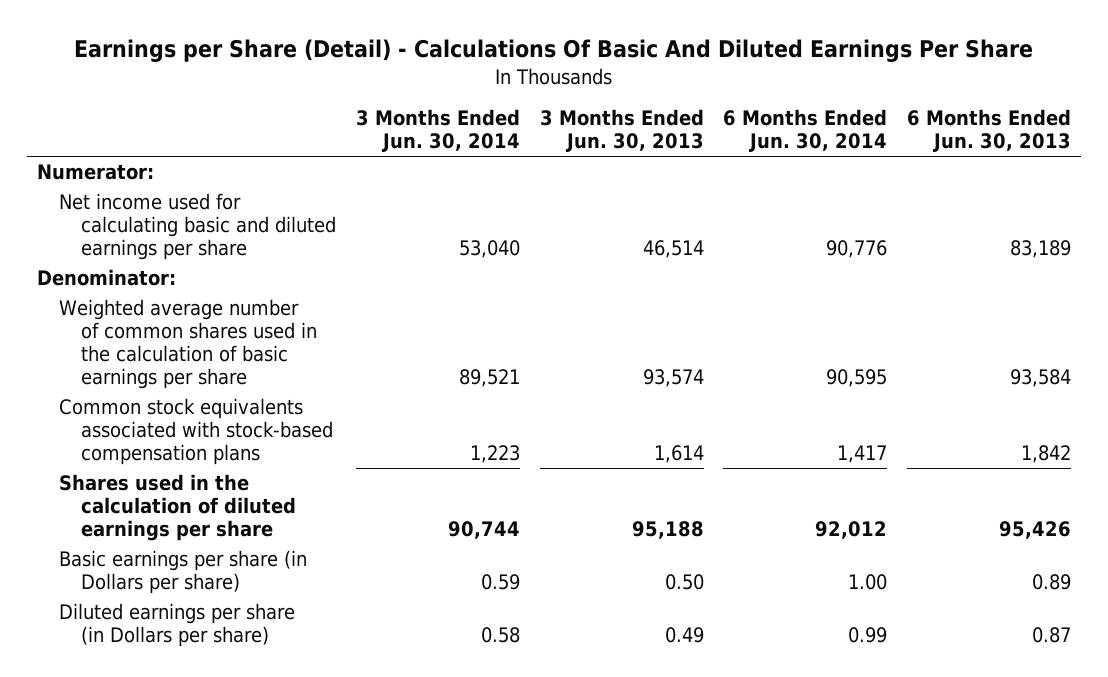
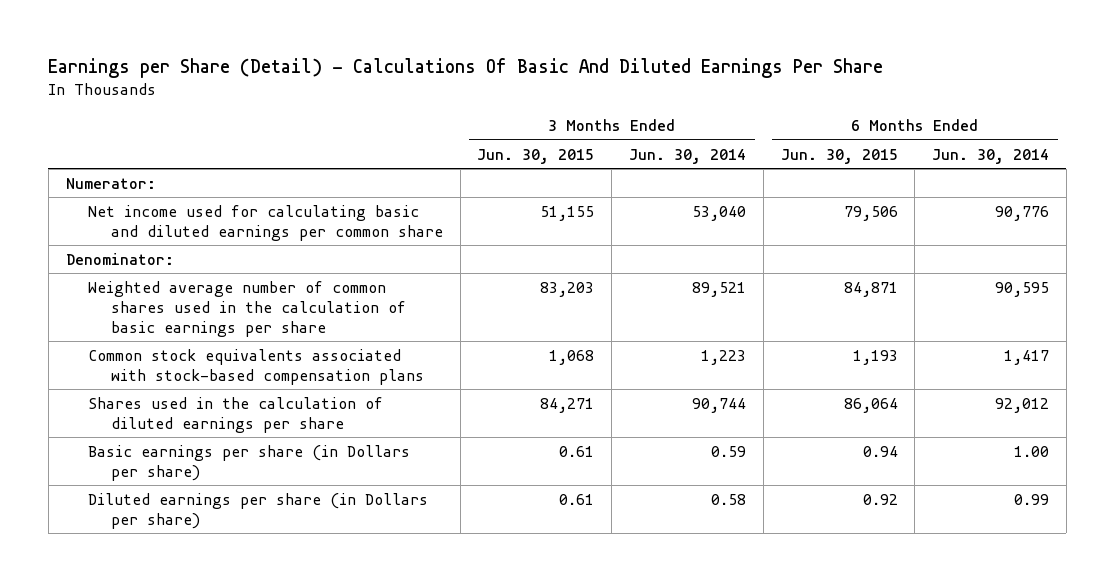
- | 3 Months Ended Jun. 30, 2014 | 3 Months Ended Jun. 30, 2013 | 6 Months Ended Jun. 30, 2014 | 6 Months Ended Jun. 30, 2013
+ | 3 Months Ended Jun. 30, 2015 | 3 Months Ended Jun. 30, 2014 | 6 Months Ended Jun. 30, 2015 | 6 Months Ended Jun. 30, 2014
- Net income used for calculating basic and diluted earnings per share | 53,040 | 46,514 | 90,776 | 83,189
+ Net income used for calculating basic and diluted earnings per common share | 51,155 | 53,040 | 79,506 | 90,776

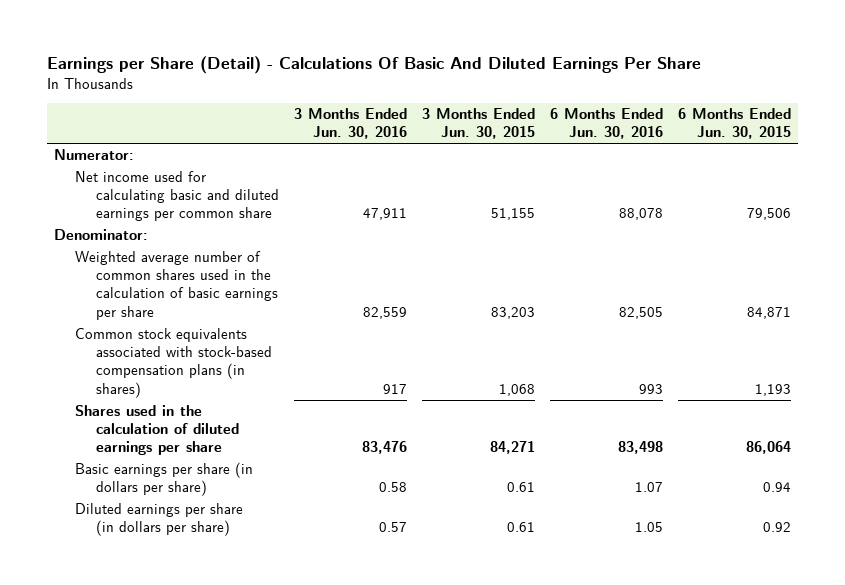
- | 3 Months Ended Jun. 30, 2015 | 3 Months Ended Jun. 30, 2014 | 6 Months Ended Jun. 30, 2015 | 6 Months Ended Jun. 30, 2014
+ | 3 Months Ended Jun. 30, 2016 | 3 Months Ended Jun. 30, 2015 | 6 Months Ended Jun. 30, 2016 | 6 Months Ended Jun. 30, 2015
- Common stock equivalents associated with stock-based compensation plans | 1,068 | 1,223 | 1,193 | 1,417
+ Common stock equivalents associated with stock-based compensation plans (in shares) | 917 | 1,068 | 993 | 1,193
- Basic earnings per share (in Dollars per share) | 0.61 | 0.59 | 0.94 | 1.00
- Diluted earnings per share (in Dollars per share) | 0.61 | 0.58 | 0.92 | 0.99
+ Basic earnings per share (in dollars per share) | 0.58 | 0.61 | 1.07 | 0.94
+ Diluted earnings per share (in dollars per share) | 0.57 | 0.61 | 1.05 | 0.92

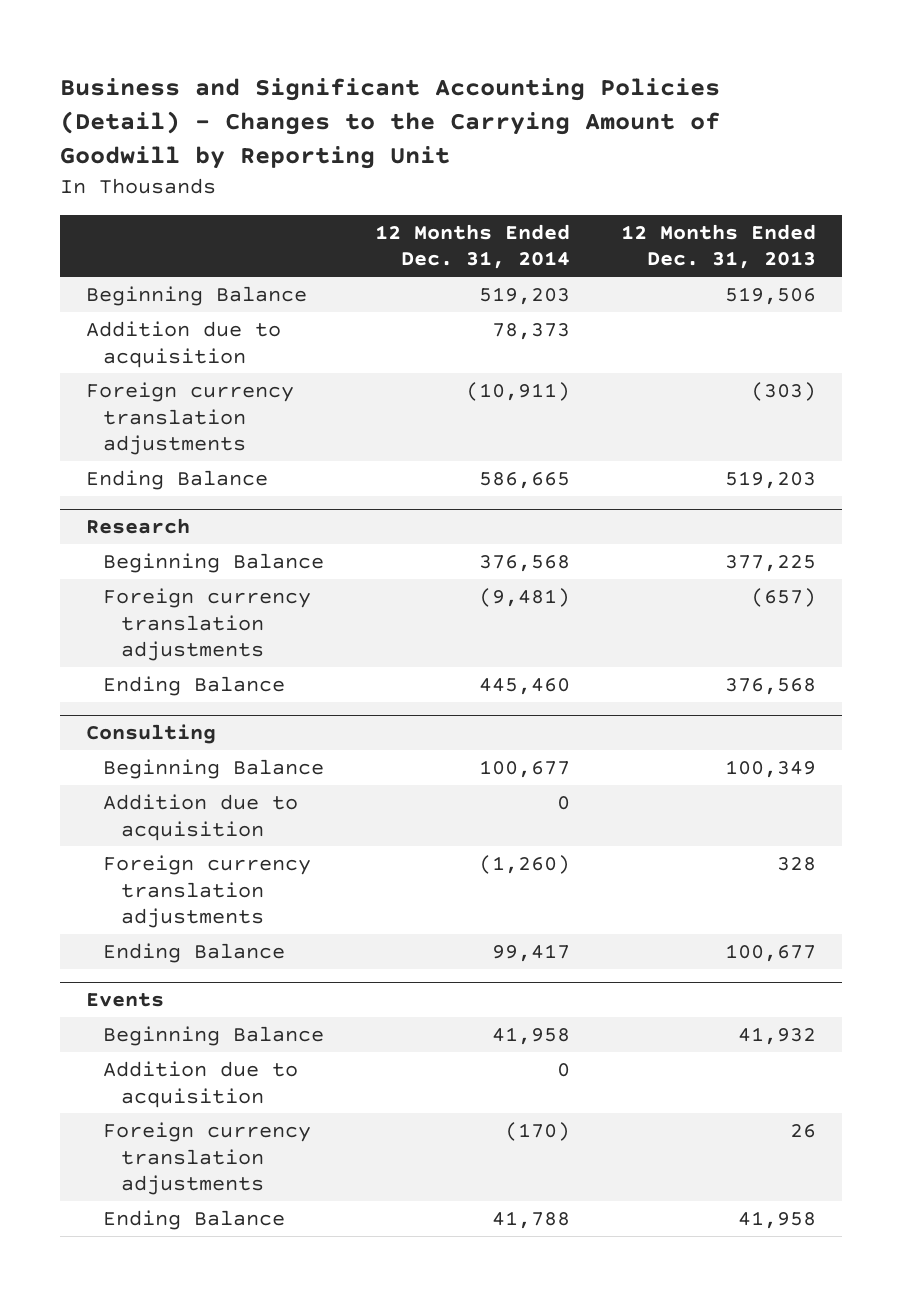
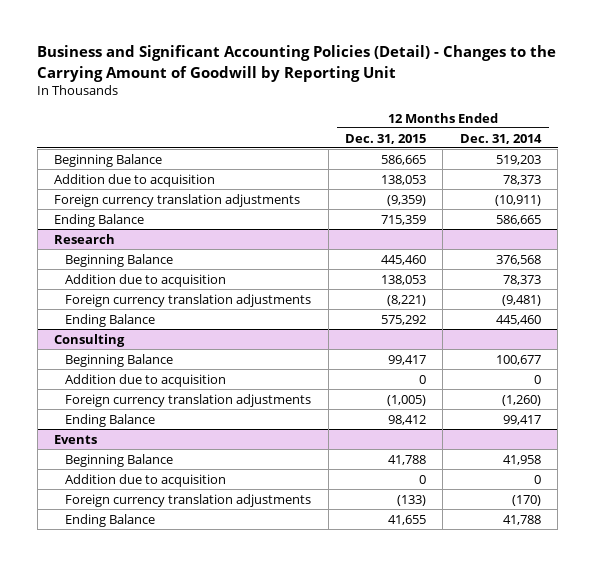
- | 12 Months Ended Dec. 31, 2014 | 12 Months Ended Dec. 31, 2013
+ | 12 Months Ended Dec. 31, 2015 | 12 Months Ended Dec. 31, 2014
@ Research
+ Addition due to acquisition | 138,053 | 78,373

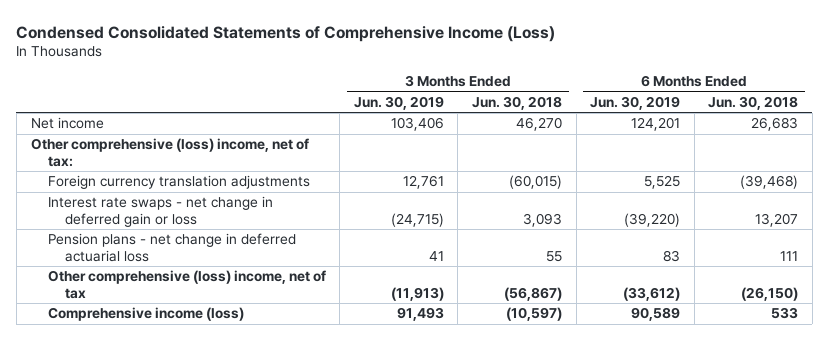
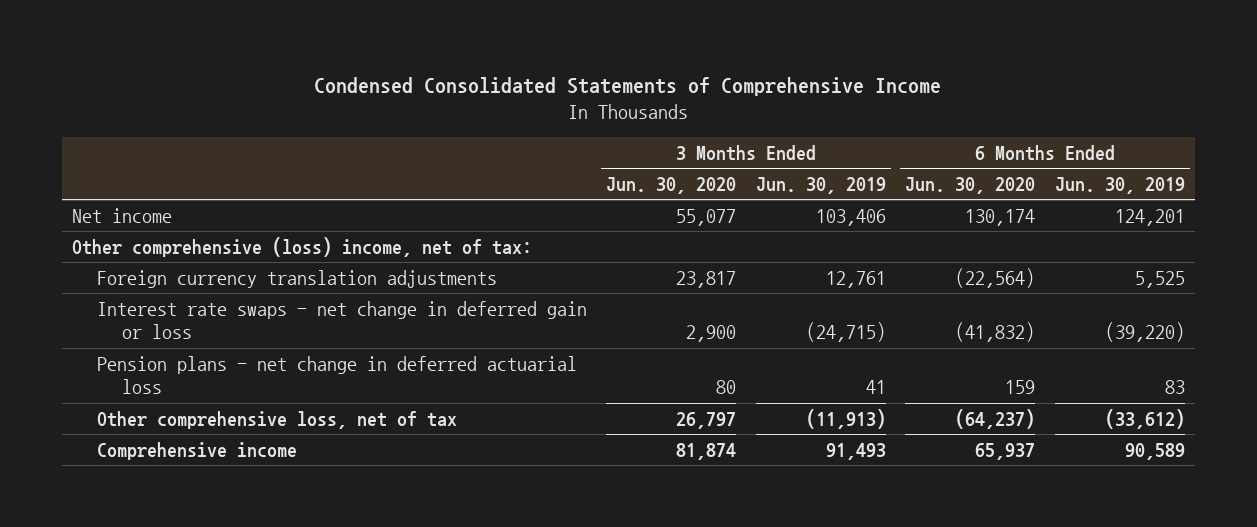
- Condensed Consolidated Statements of Comprehensive Income (Loss)
+ Condensed Consolidated Statements of Comprehensive Income
- | 3 Months Ended Jun. 30, 2019 | 3 Months Ended Jun. 30, 2018 | 6 Months Ended Jun. 30, 2019 | 6 Months Ended Jun. 30, 2018
+ | 3 Months Ended Jun. 30, 2020 | 3 Months Ended Jun. 30, 2019 | 6 Months Ended Jun. 30, 2020 | 6 Months Ended Jun. 30, 2019
- Other comprehensive (loss) income, net of tax | (11,913) | (56,867) | (33,612) | (26,150)
- Comprehensive income (loss) | 91,493 | (10,597) | 90,589 | 533
+ Other comprehensive loss, net of tax | 26,797 | (11,913) | (64,237) | (33,612)
+ Comprehensive income | 81,874 | 91,493 | 65,937 | 90,589

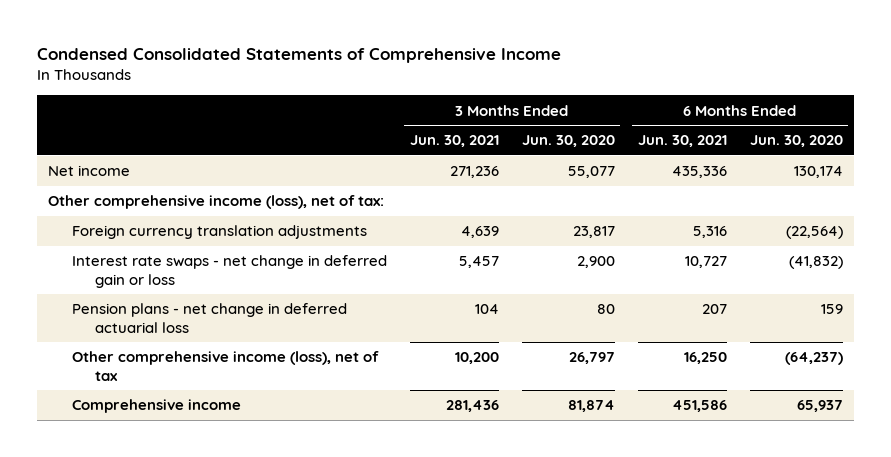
- | 3 Months Ended Jun. 30, 2020 | 3 Months Ended Jun. 30, 2019 | 6 Months Ended Jun. 30, 2020 | 6 Months Ended Jun. 30, 2019
+ | 3 Months Ended Jun. 30, 2021 | 3 Months Ended Jun. 30, 2020 | 6 Months Ended Jun. 30, 2021 | 6 Months Ended Jun. 30, 2020
- Other comprehensive (loss) income, net of tax:
+ Other comprehensive income (loss), net of tax:
- Other comprehensive loss, net of tax | 26,797 | (11,913) | (64,237) | (33,612)
+ Other comprehensive income (loss), net of tax | 10,200 | 26,797 | 16,250 | (64,237)

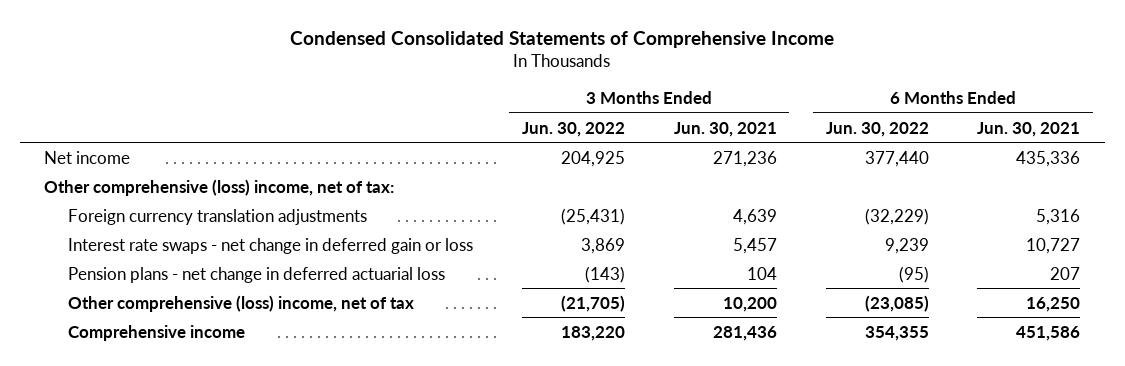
- | 3 Months Ended Jun. 30, 2021 | 3 Months Ended Jun. 30, 2020 | 6 Months Ended Jun. 30, 2021 | 6 Months Ended Jun. 30, 2020
+ | 3 Months Ended Jun. 30, 2022 | 3 Months Ended Jun. 30, 2021 | 6 Months Ended Jun. 30, 2022 | 6 Months Ended Jun. 30, 2021
- Other comprehensive income (loss), net of tax:
+ Other comprehensive (loss) income, net of tax:
- Other comprehensive income (loss), net of tax | 10,200 | 26,797 | 16,250 | (64,237)
+ Other comprehensive (loss) income, net of tax | (21,705) | 10,200 | (23,085) | 16,250

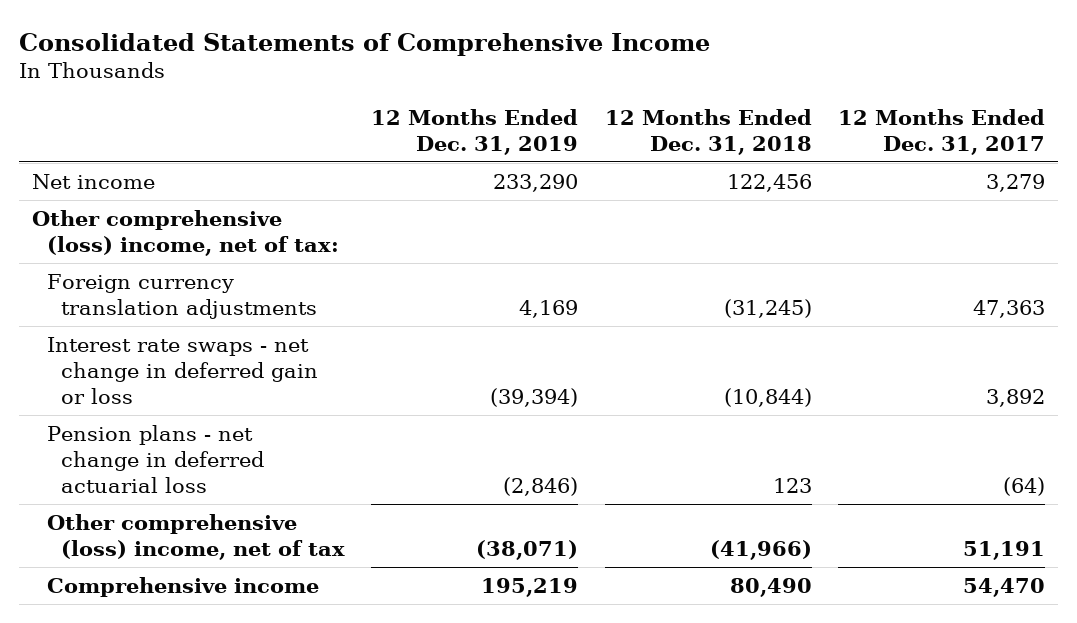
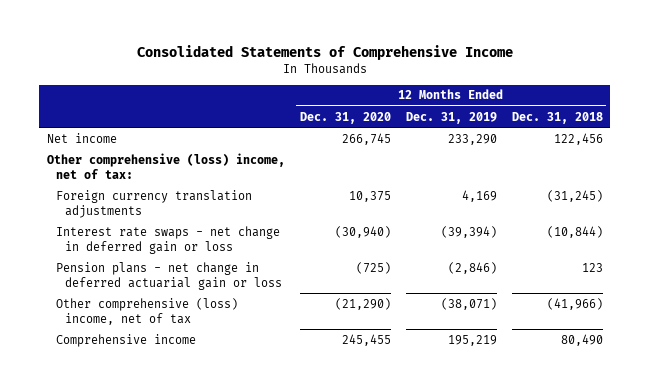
- | 12 Months Ended Dec. 31, 2019 | 12 Months Ended Dec. 31, 2018 | 12 Months Ended Dec. 31, 2017
+ | 12 Months Ended Dec. 31, 2020 | 12 Months Ended Dec. 31, 2019 | 12 Months Ended Dec. 31, 2018
- Pension plans - net change in deferred actuarial loss | (2,846) | 123 | (64)
+ Pension plans - net change in deferred actuarial gain or loss | (725) | (2,846) | 123

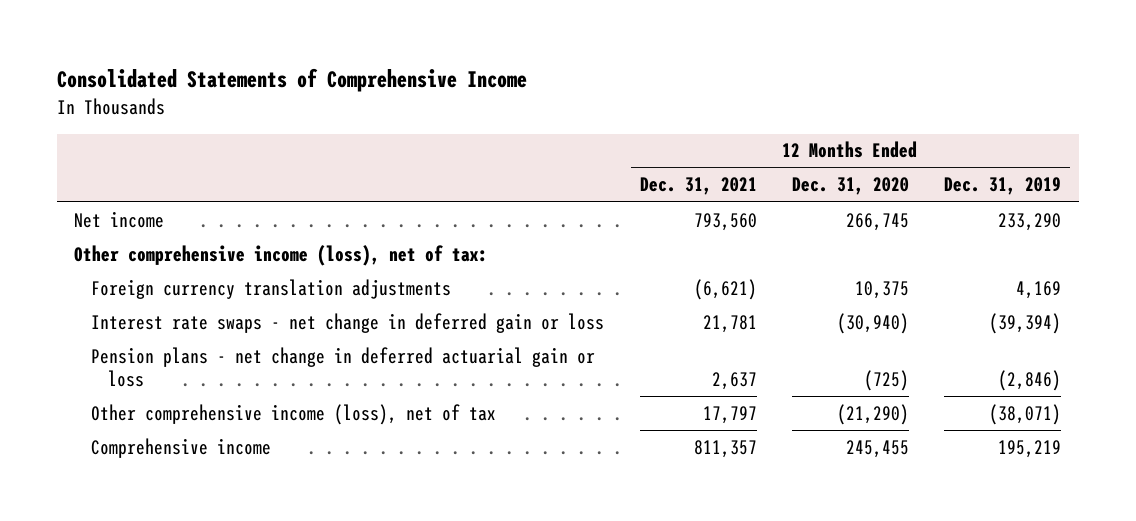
- | 12 Months Ended Dec. 31, 2020 | 12 Months Ended Dec. 31, 2019 | 12 Months Ended Dec. 31, 2018
+ | 12 Months Ended Dec. 31, 2021 | 12 Months Ended Dec. 31, 2020 | 12 Months Ended Dec. 31, 2019
- Other comprehensive (loss) income, net of tax:
+ Other comprehensive income (loss), net of tax:
- Other comprehensive (loss) income, net of tax | (21,290) | (38,071) | (41,966)
+ Other comprehensive income (loss), net of tax | 17,797 | (21,290) | (38,071)

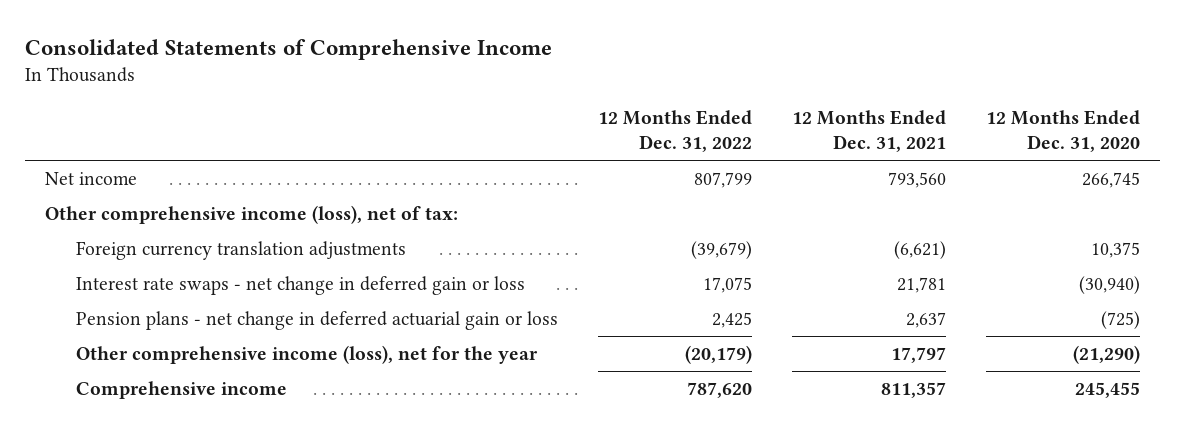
- | 12 Months Ended Dec. 31, 2021 | 12 Months Ended Dec. 31, 2020 | 12 Months Ended Dec. 31, 2019
+ | 12 Months Ended Dec. 31, 2022 | 12 Months Ended Dec. 31, 2021 | 12 Months Ended Dec. 31, 2020
- Other comprehensive income (loss), net of tax | 17,797 | (21,290) | (38,071)
+ Other comprehensive income (loss), net for the year | (20,179) | 17,797 | (21,290)

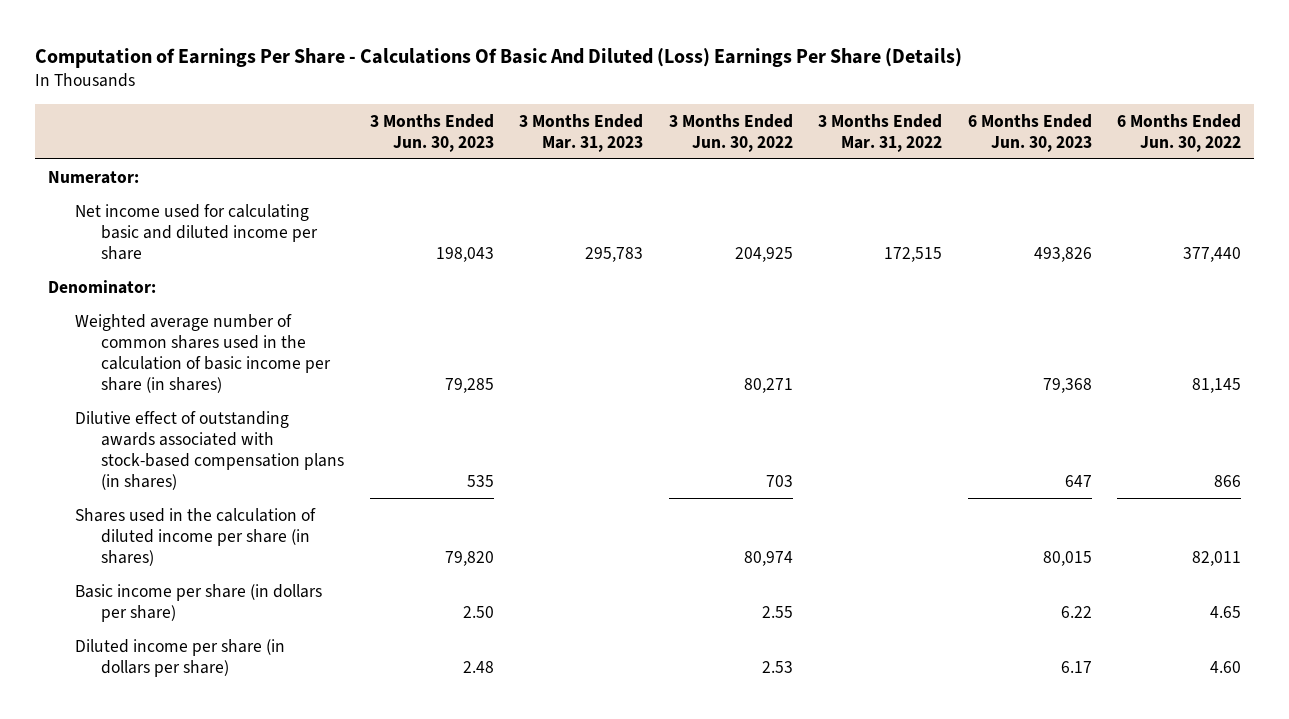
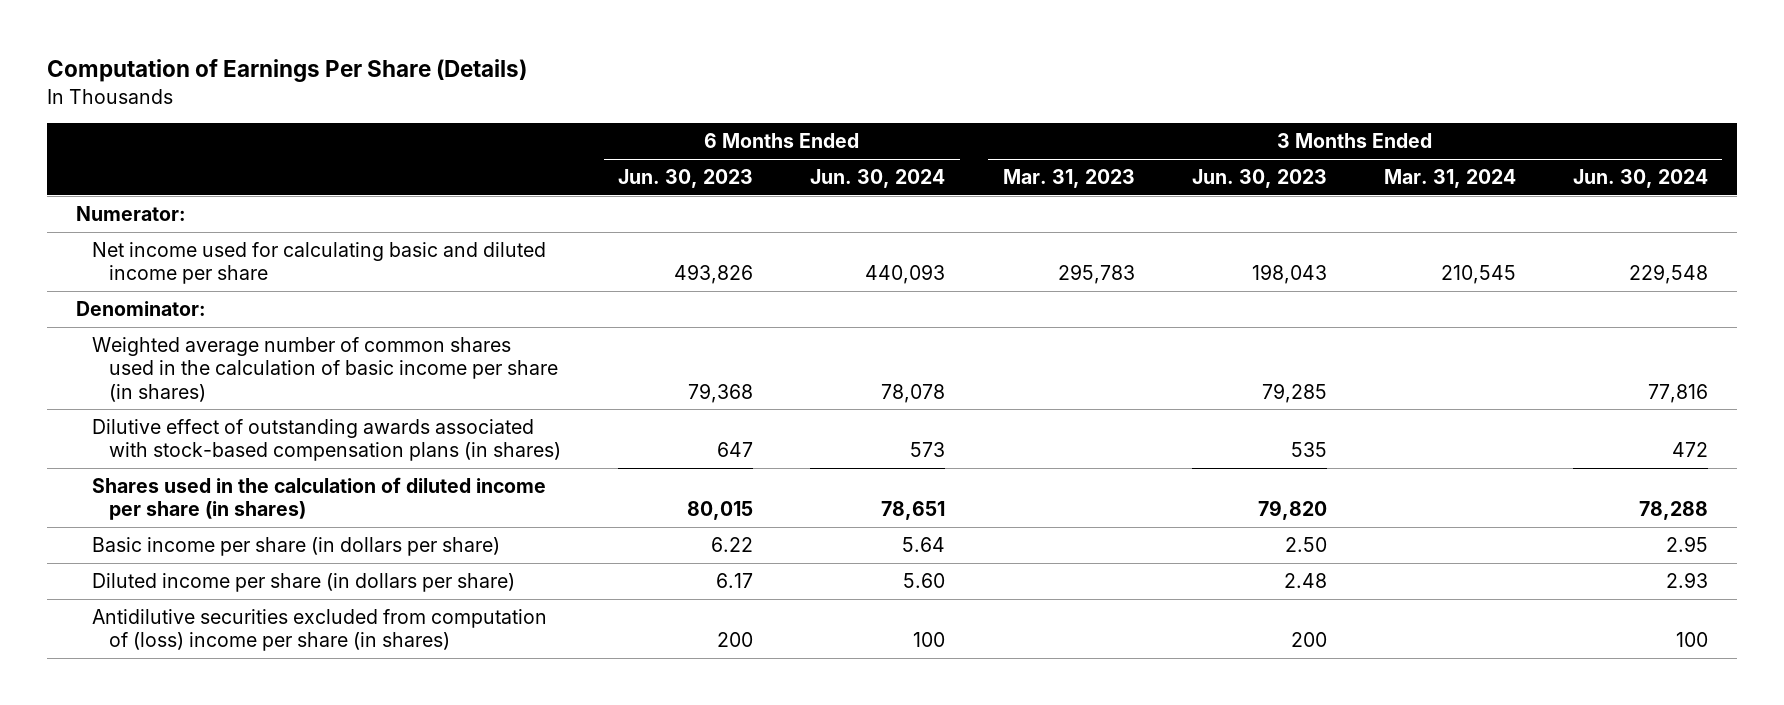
- Computation of Earnings Per Share - Calculations Of Basic And Diluted (Loss) Earnings Per Share (Details)
+ Computation of Earnings Per Share (Details)
- | 3 Months Ended Jun. 30, 2023 | 3 Months Ended Mar. 31, 2023 | 3 Months Ended Jun. 30, 2022 | 3 Months Ended Mar. 31, 2022 | 6 Months Ended Jun. 30, 2023 | 6 Months Ended Jun. 30, 2022
+ | 6 Months Ended Jun. 30, 2023 | 6 Months Ended Jun. 30, 2024 | 3 Months Ended Mar. 31, 2023 | 3 Months Ended Jun. 30, 2023 | 3 Months Ended Mar. 31, 2024 | 3 Months Ended Jun. 30, 2024
+ Antidilutive securities excluded from computation of (loss) income per share (in shares) | 200 | 100 | | 200 | | 100

